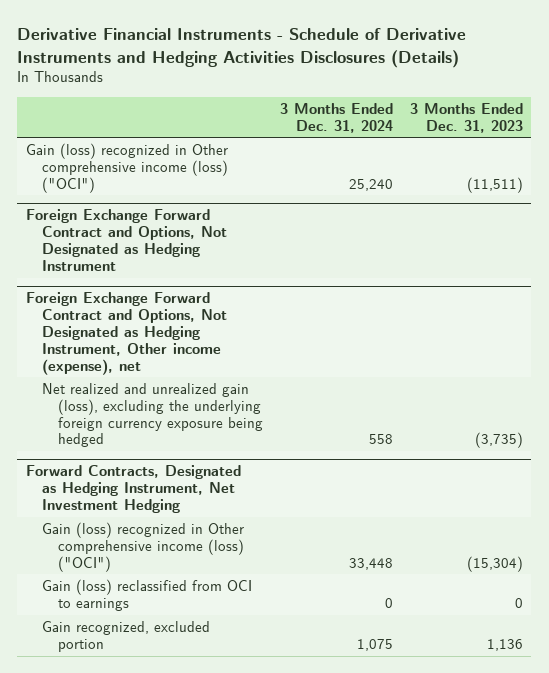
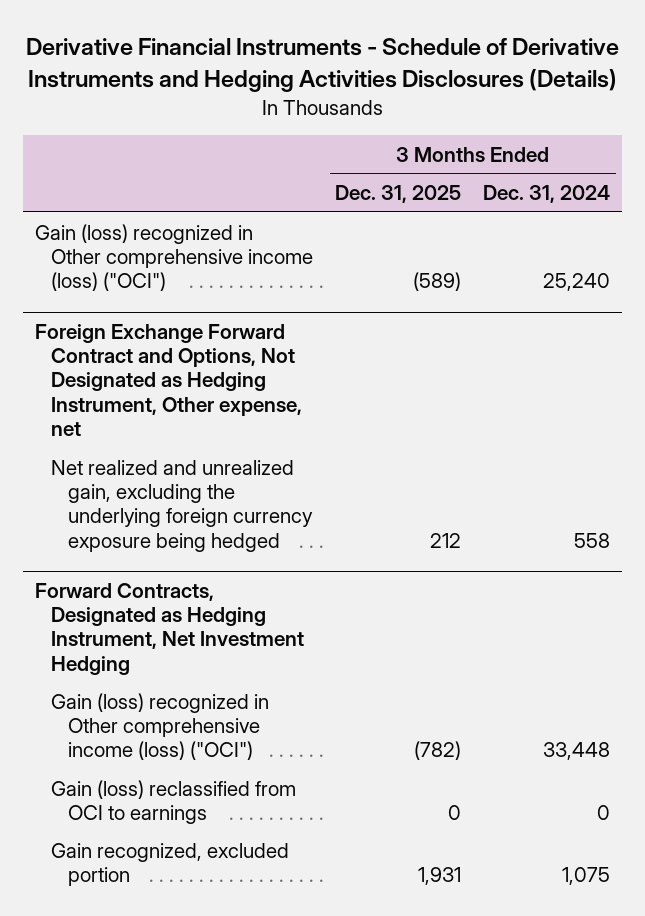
- | 3 Months Ended Dec. 31, 2024 | 3 Months Ended Dec. 31, 2023
+ | 3 Months Ended Dec. 31, 2025 | 3 Months Ended Dec. 31, 2024
- Foreign Exchange Forward Contract and Options, Not Designated as Hedging Instrument
- Foreign Exchange Forward Contract and Options, Not Designated as Hedging Instrument, Other income (expense), net
- Net realized and unrealized gain (loss), excluding the underlying foreign currency exposure being hedged | 558 | (3,735)
+ Foreign Exchange Forward Contract and Options, Not Designated as Hedging Instrument, Other expense, net
+ Net realized and unrealized gain, excluding the underlying foreign currency exposure being hedged | 212 | 558

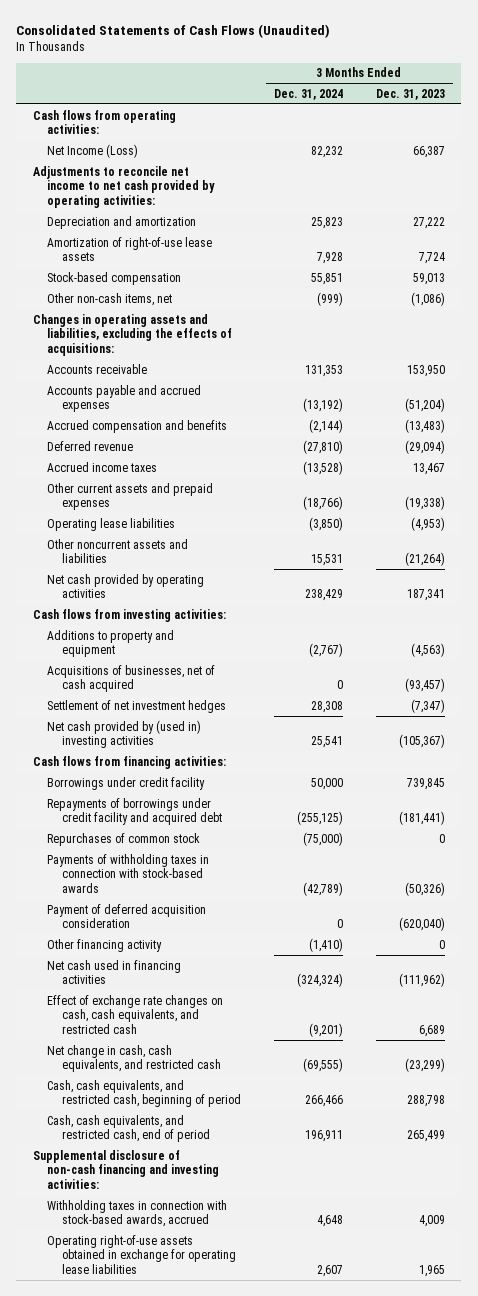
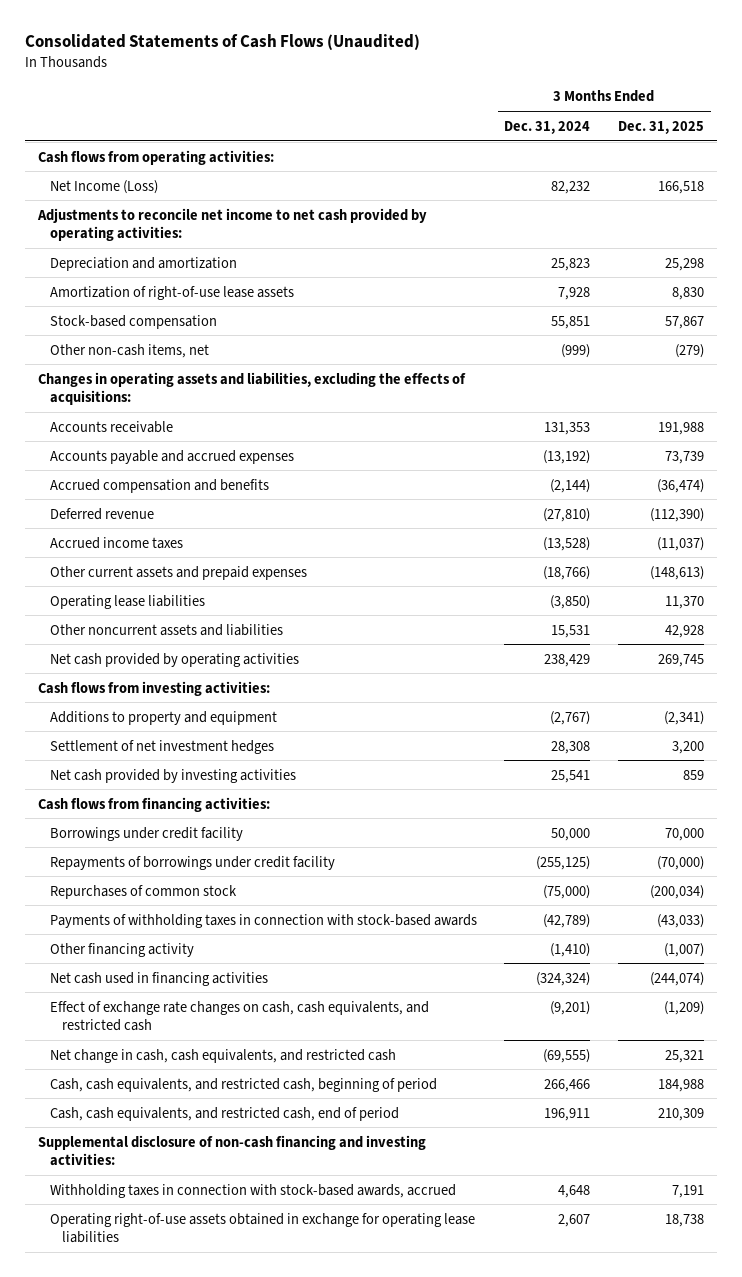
- | 3 Months Ended Dec. 31, 2024 | 3 Months Ended Dec. 31, 2023
+ | 3 Months Ended Dec. 31, 2024 | 3 Months Ended Dec. 31, 2025
- Acquisitions of businesses, net of cash acquired | 0 | (93,457)
- Net cash provided by (used in) investing activities | 25,541 | (105,367)
+ Net cash provided by investing activities | 25,541 | 859
- Repayments of borrowings under credit facility and acquired debt | (255,125) | (181,441)
+ Repayments of borrowings under credit facility | (255,125) | (70,000)
- Payment of deferred acquisition consideration | 0 | (620,040)

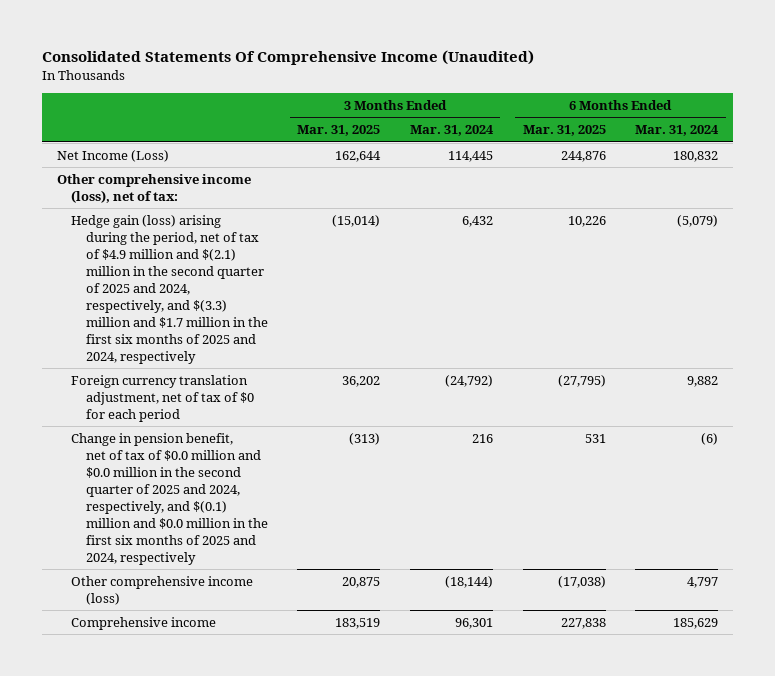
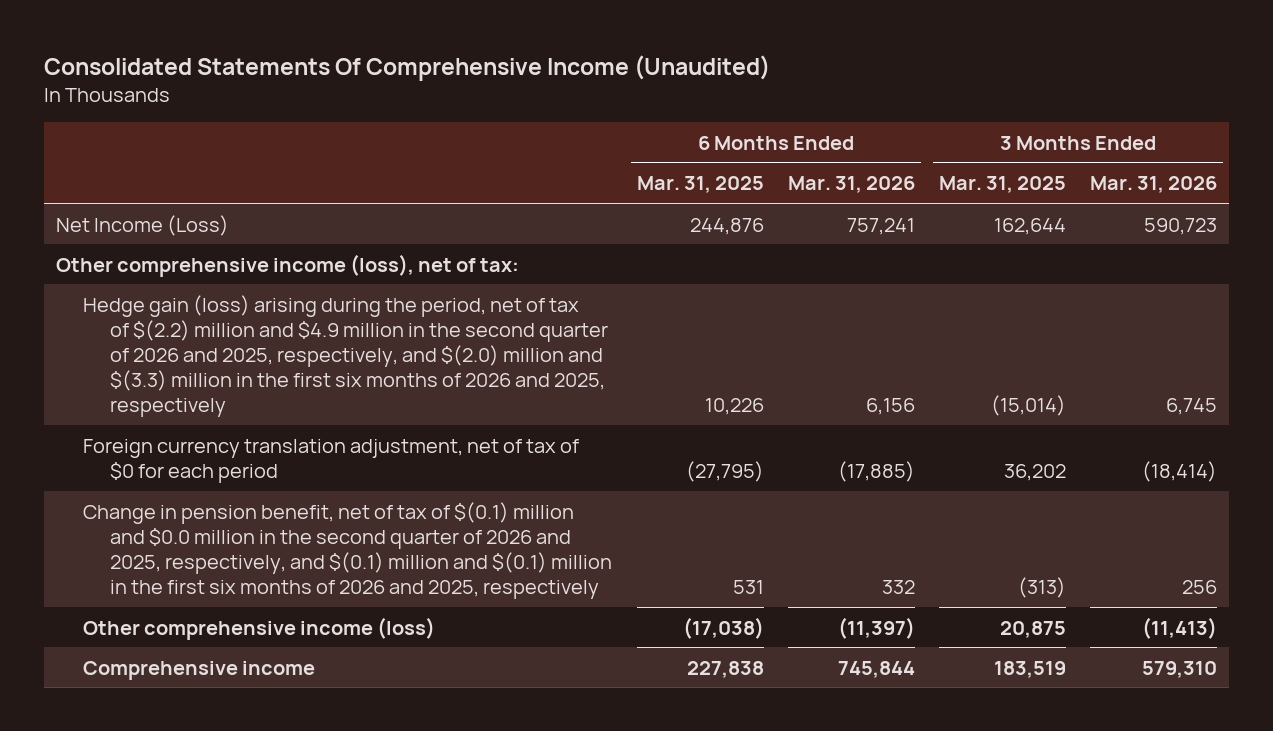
- | 3 Months Ended Mar. 31, 2025 | 3 Months Ended Mar. 31, 2024 | 6 Months Ended Mar. 31, 2025 | 6 Months Ended Mar. 31, 2024
+ | 6 Months Ended Mar. 31, 2025 | 6 Months Ended Mar. 31, 2026 | 3 Months Ended Mar. 31, 2025 | 3 Months Ended Mar. 31, 2026
- Hedge gain (loss) arising during the period, net of tax of $4.9 million and $(2.1) million in the second quarter of 2025 and 2024, respectively, and $(3.3) million and $1.7 million in the first six months of 2025 and 2024, respectively | (15,014) | 6,432 | 10,226 | (5,079)
+ Hedge gain (loss) arising during the period, net of tax of $(2.2) million and $4.9 million in the second quarter of 2026 and 2025, respectively, and $(2.0) million and $(3.3) million in the first six months of 2026 and 2025, respectively | 10,226 | 6,156 | (15,014) | 6,745
- Change in pension benefit, net of tax of $0.0 million and $0.0 million in the second quarter of 2025 and 2024, respectively, and $(0.1) million and $0.0 million in the first six months of 2025 and 2024, respectively | (313) | 216 | 531 | (6)
+ Change in pension benefit, net of tax of $(0.1) million and $0.0 million in the second quarter of 2026 and 2025, respectively, and $(0.1) million and $(0.1) million in the first six months of 2026 and 2025, respectively | 531 | 332 | (313) | 256

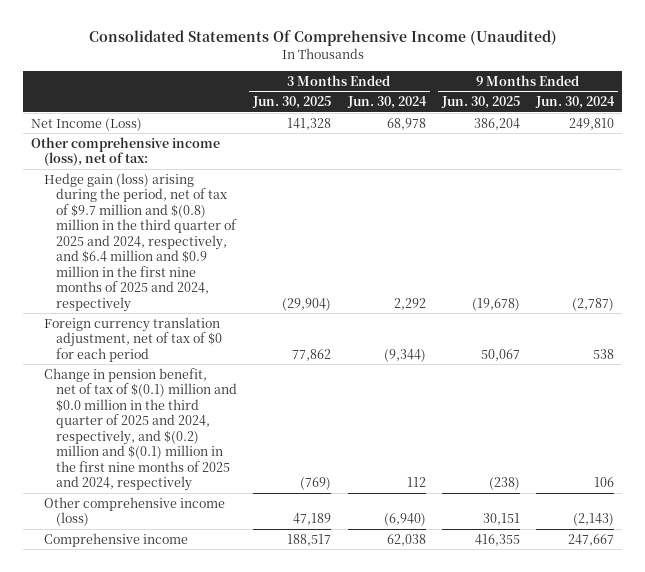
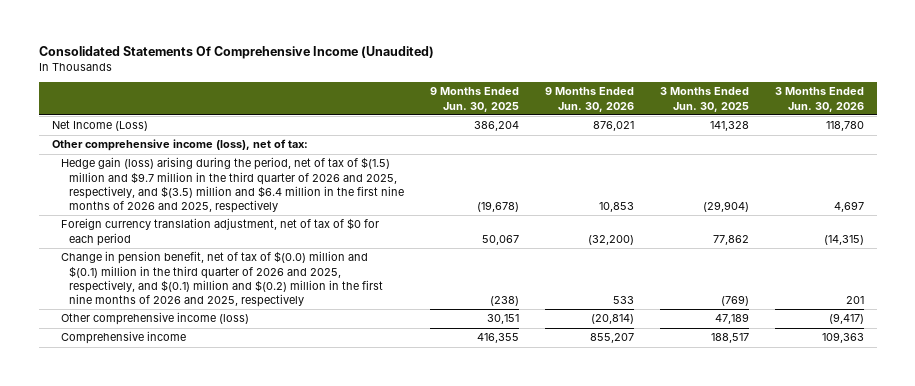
- | 3 Months Ended Jun. 30, 2025 | 3 Months Ended Jun. 30, 2024 | 9 Months Ended Jun. 30, 2025 | 9 Months Ended Jun. 30, 2024
+ | 9 Months Ended Jun. 30, 2025 | 9 Months Ended Jun. 30, 2026 | 3 Months Ended Jun. 30, 2025 | 3 Months Ended Jun. 30, 2026
- Hedge gain (loss) arising during the period, net of tax of $9.7 million and $(0.8) million in the third quarter of 2025 and 2024, respectively, and $6.4 million and $0.9 million in the first nine months of 2025 and 2024, respectively | (29,904) | 2,292 | (19,678) | (2,787)
+ Hedge gain (loss) arising during the period, net of tax of $(1.5) million and $9.7 million in the third quarter of 2026 and 2025, respectively, and $(3.5) million and $6.4 million in the first nine months of 2026 and 2025, respectively | (19,678) | 10,853 | (29,904) | 4,697
- Change in pension benefit, net of tax of $(0.1) million and $0.0 million in the third quarter of 2025 and 2024, respectively, and $(0.2) million and $(0.1) million in the first nine months of 2025 and 2024, respectively | (769) | 112 | (238) | 106
+ Change in pension benefit, net of tax of $(0.0) million and $(0.1) million in the third quarter of 2026 and 2025, respectively, and $(0.1) million and $(0.2) million in the first nine months of 2026 and 2025, respectively | (238) | 533 | (769) | 201

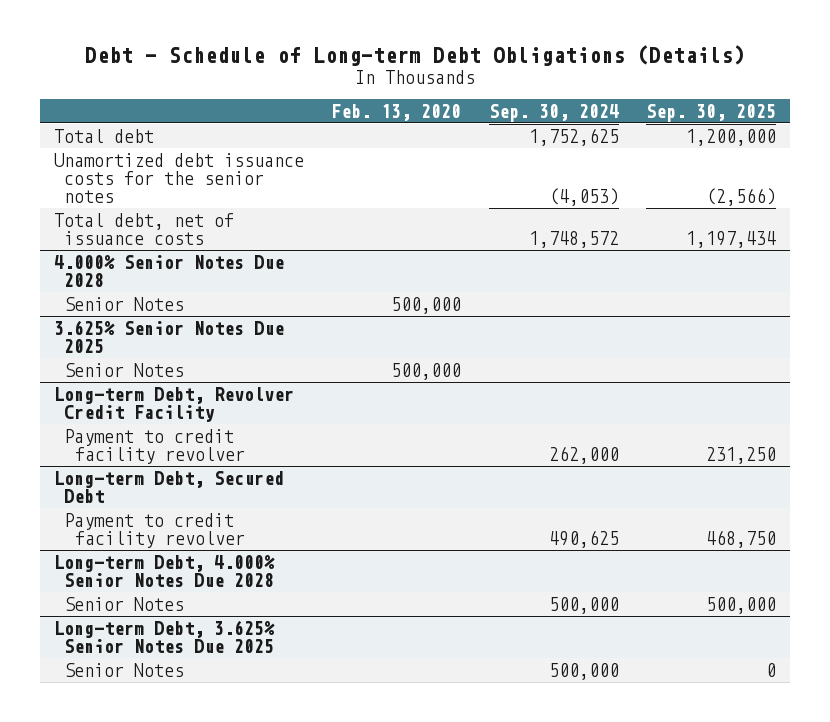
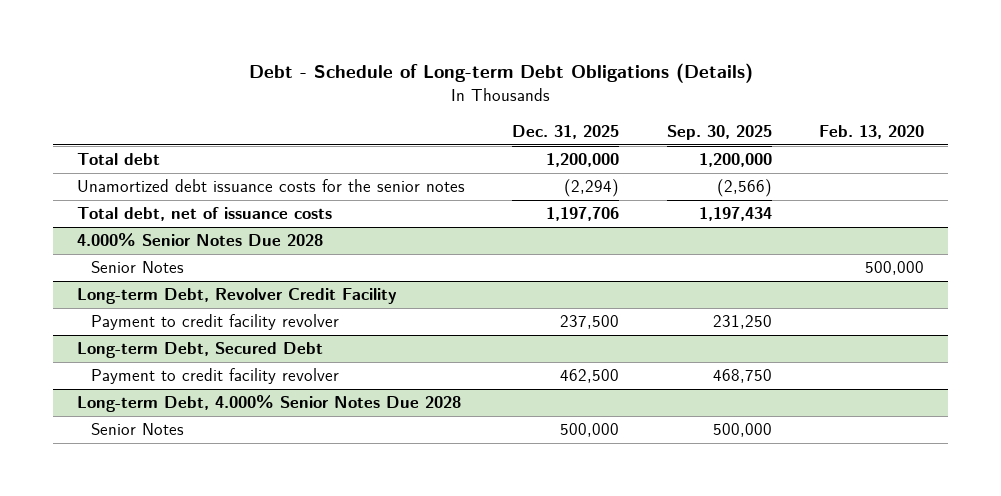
- | Feb. 13, 2020 | Sep. 30, 2024 | Sep. 30, 2025
+ | Dec. 31, 2025 | Sep. 30, 2025 | Feb. 13, 2020
- 3.625% Senior Notes Due 2025
- Senior Notes | 500,000 | |
- Long-term Debt, 3.625% Senior Notes Due 2025
- Senior Notes | | 500,000 | 0

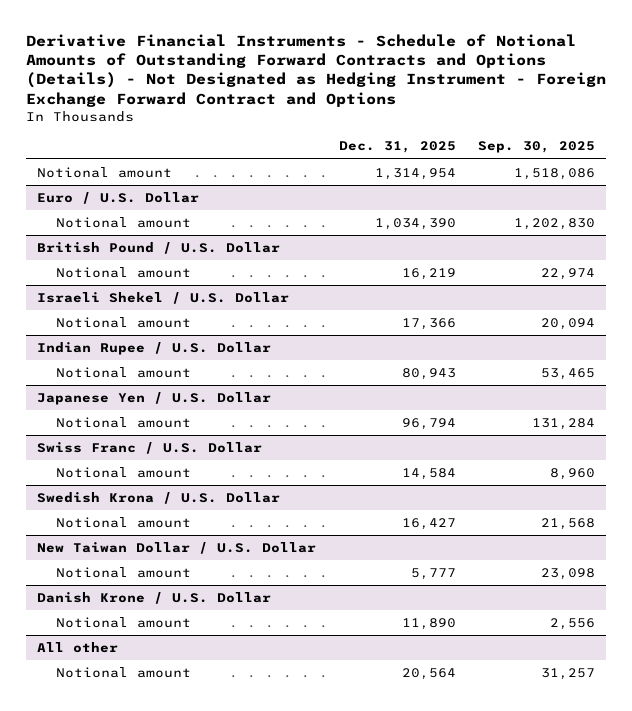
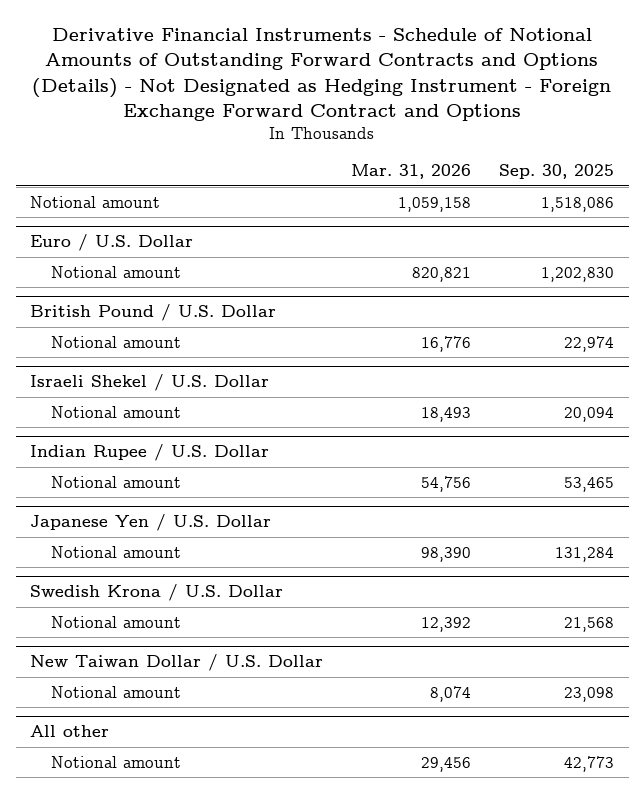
- | Dec. 31, 2025 | Sep. 30, 2025
+ | Mar. 31, 2026 | Sep. 30, 2025
- Swiss Franc / U.S. Dollar
- Notional amount | 14,584 | 8,960
- Danish Krone / U.S. Dollar
- Notional amount | 11,890 | 2,556
@ All other
- Notional amount | 20,564 | 31,257
+ Notional amount | 29,456 | 42,773

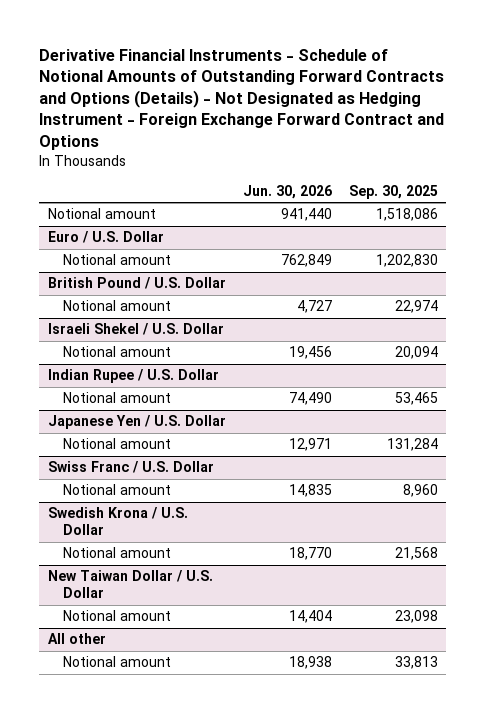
- | Mar. 31, 2026 | Sep. 30, 2025
+ | Jun. 30, 2026 | Sep. 30, 2025
+ Swiss Franc / U.S. Dollar
+ Notional amount | 14,835 | 8,960
@ All other
- Notional amount | 29,456 | 42,773
+ Notional amount | 18,938 | 33,813

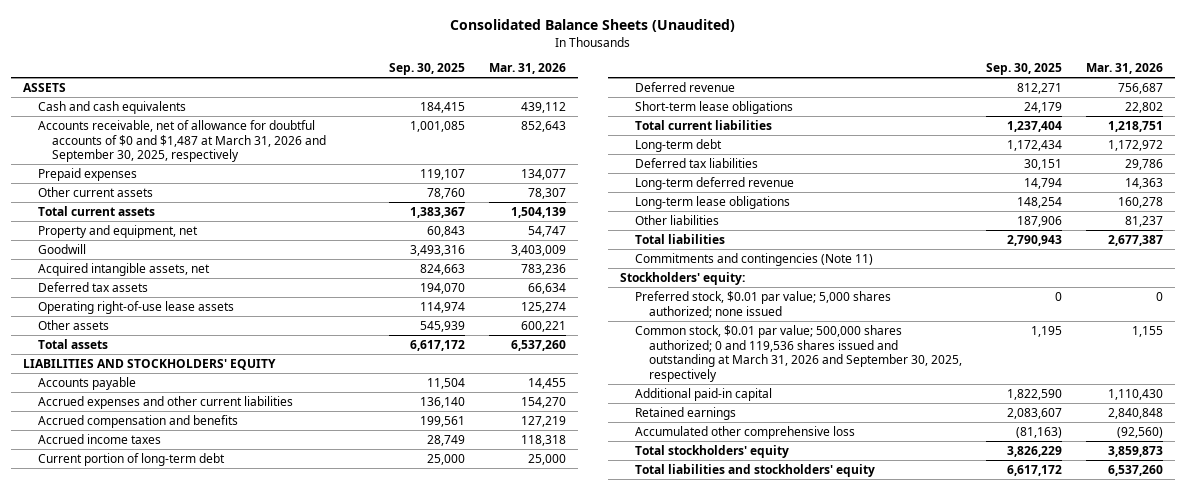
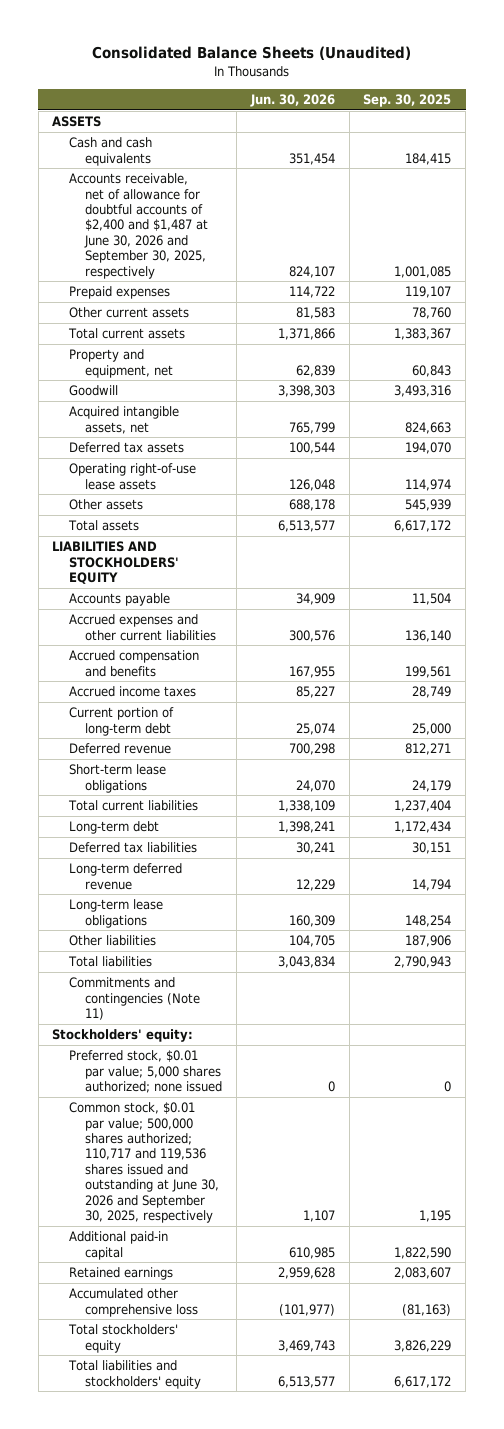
- | Sep. 30, 2025 | Mar. 31, 2026
+ | Jun. 30, 2026 | Sep. 30, 2025
- Accounts receivable, net of allowance for doubtful accounts of $0 and $1,487 at March 31, 2026 and September 30, 2025, respectively | 1,001,085 | 852,643
+ Accounts receivable, net of allowance for doubtful accounts of $2,400 and $1,487 at June 30, 2026 and September 30, 2025, respectively | 824,107 | 1,001,085
- Common stock, $0.01 par value; 500,000 shares authorized; 0 and 119,536 shares issued and outstanding at March 31, 2026 and September 30, 2025, respectively | 1,195 | 1,155
+ Common stock, $0.01 par value; 500,000 shares authorized; 110,717 and 119,536 shares issued and outstanding at June 30, 2026 and September 30, 2025, respectively | 1,107 | 1,195

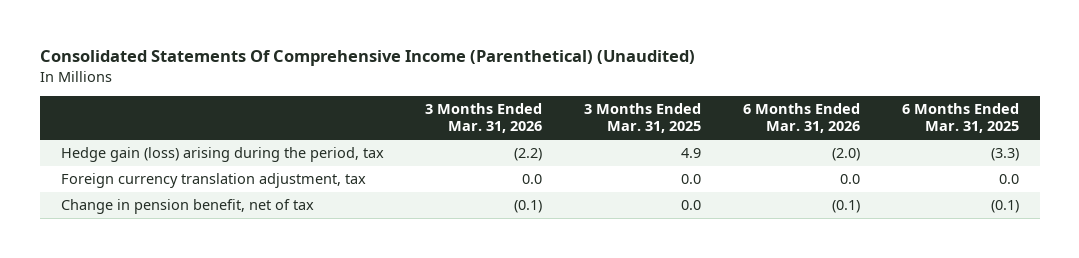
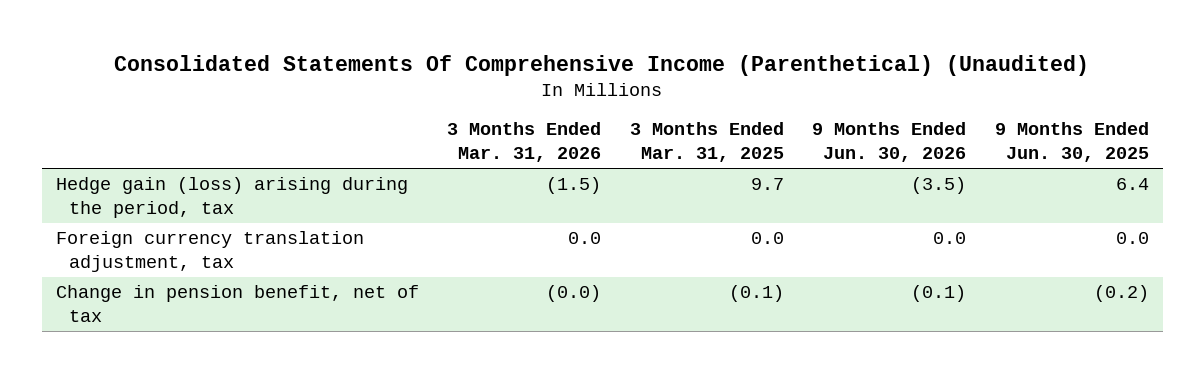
- | 3 Months Ended Mar. 31, 2026 | 3 Months Ended Mar. 31, 2025 | 6 Months Ended Mar. 31, 2026 | 6 Months Ended Mar. 31, 2025
+ | 3 Months Ended Mar. 31, 2026 | 3 Months Ended Mar. 31, 2025 | 9 Months Ended Jun. 30, 2026 | 9 Months Ended Jun. 30, 2025
- Hedge gain (loss) arising during the period, tax | (2.2) | 4.9 | (2.0) | (3.3)
+ Hedge gain (loss) arising during the period, tax | (1.5) | 9.7 | (3.5) | 6.4
- Change in pension benefit, net of tax | (0.1) | 0.0 | (0.1) | (0.1)
+ Change in pension benefit, net of tax | (0.0) | (0.1) | (0.1) | (0.2)

